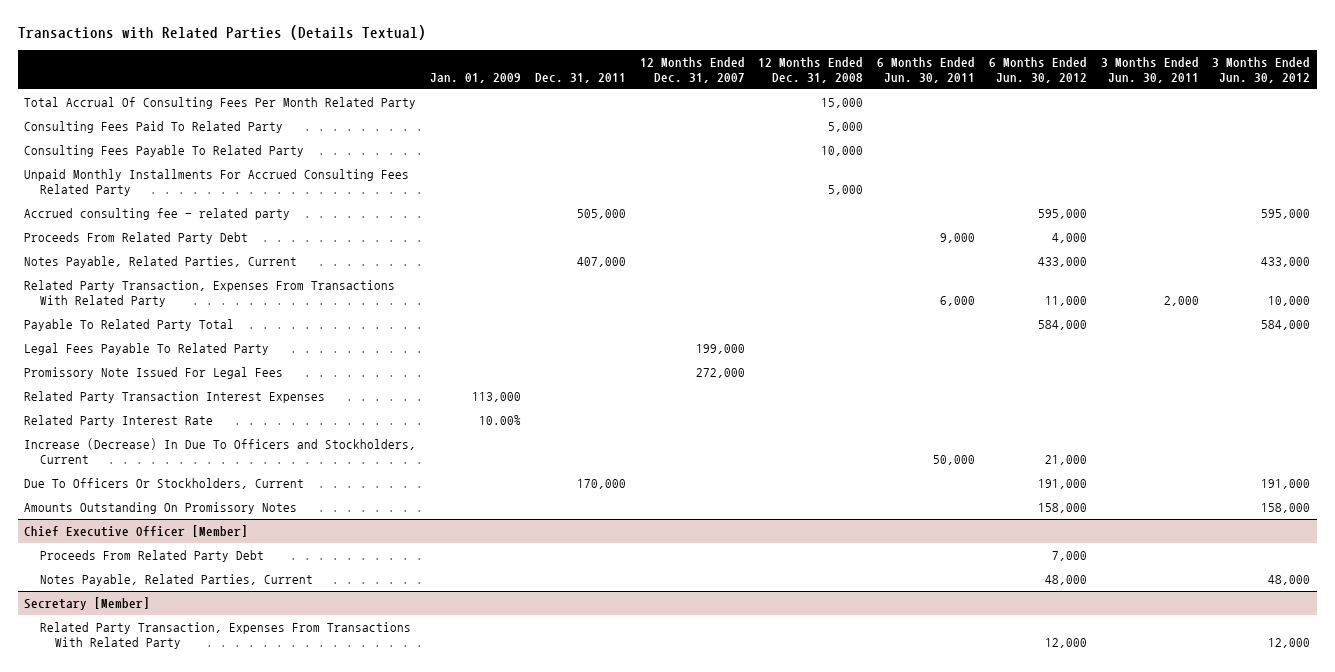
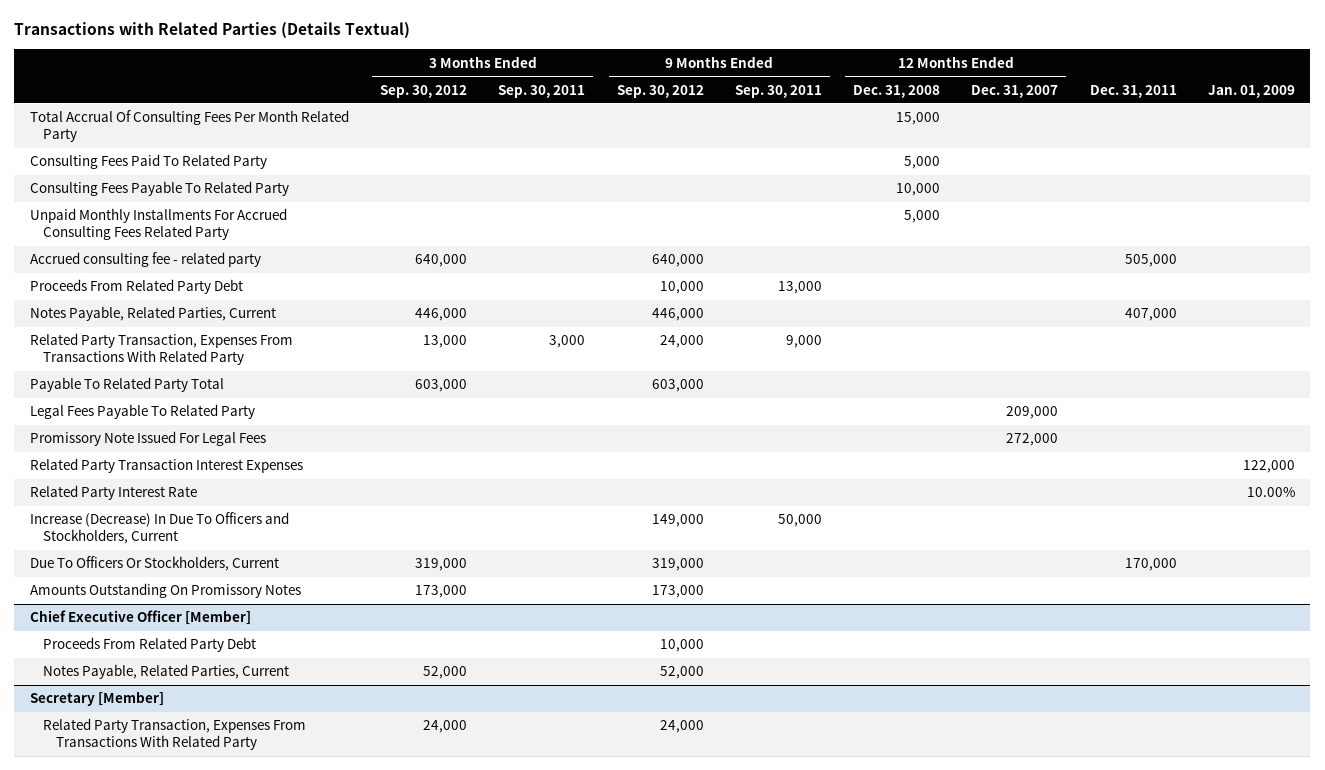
- | Jan. 01, 2009 | Dec. 31, 2011 | 12 Months Ended Dec. 31, 2007 | 12 Months Ended Dec. 31, 2008 | 6 Months Ended Jun. 30, 2011 | 6 Months Ended Jun. 30, 2012 | 3 Months Ended Jun. 30, 2011 | 3 Months Ended Jun. 30, 2012
+ | 3 Months Ended Sep. 30, 2012 | 3 Months Ended Sep. 30, 2011 | 9 Months Ended Sep. 30, 2012 | 9 Months Ended Sep. 30, 2011 | 12 Months Ended Dec. 31, 2008 | 12 Months Ended Dec. 31, 2007 | Dec. 31, 2011 | Jan. 01, 2009
- Legal Fees Payable To Related Party | | | 199,000 | | | | |
+ Legal Fees Payable To Related Party | | | | | | 209,000 | |
- Related Party Transaction Interest Expenses | 113,000 | | | | | | |
+ Related Party Transaction Interest Expenses | | | | | | | | 122,000

